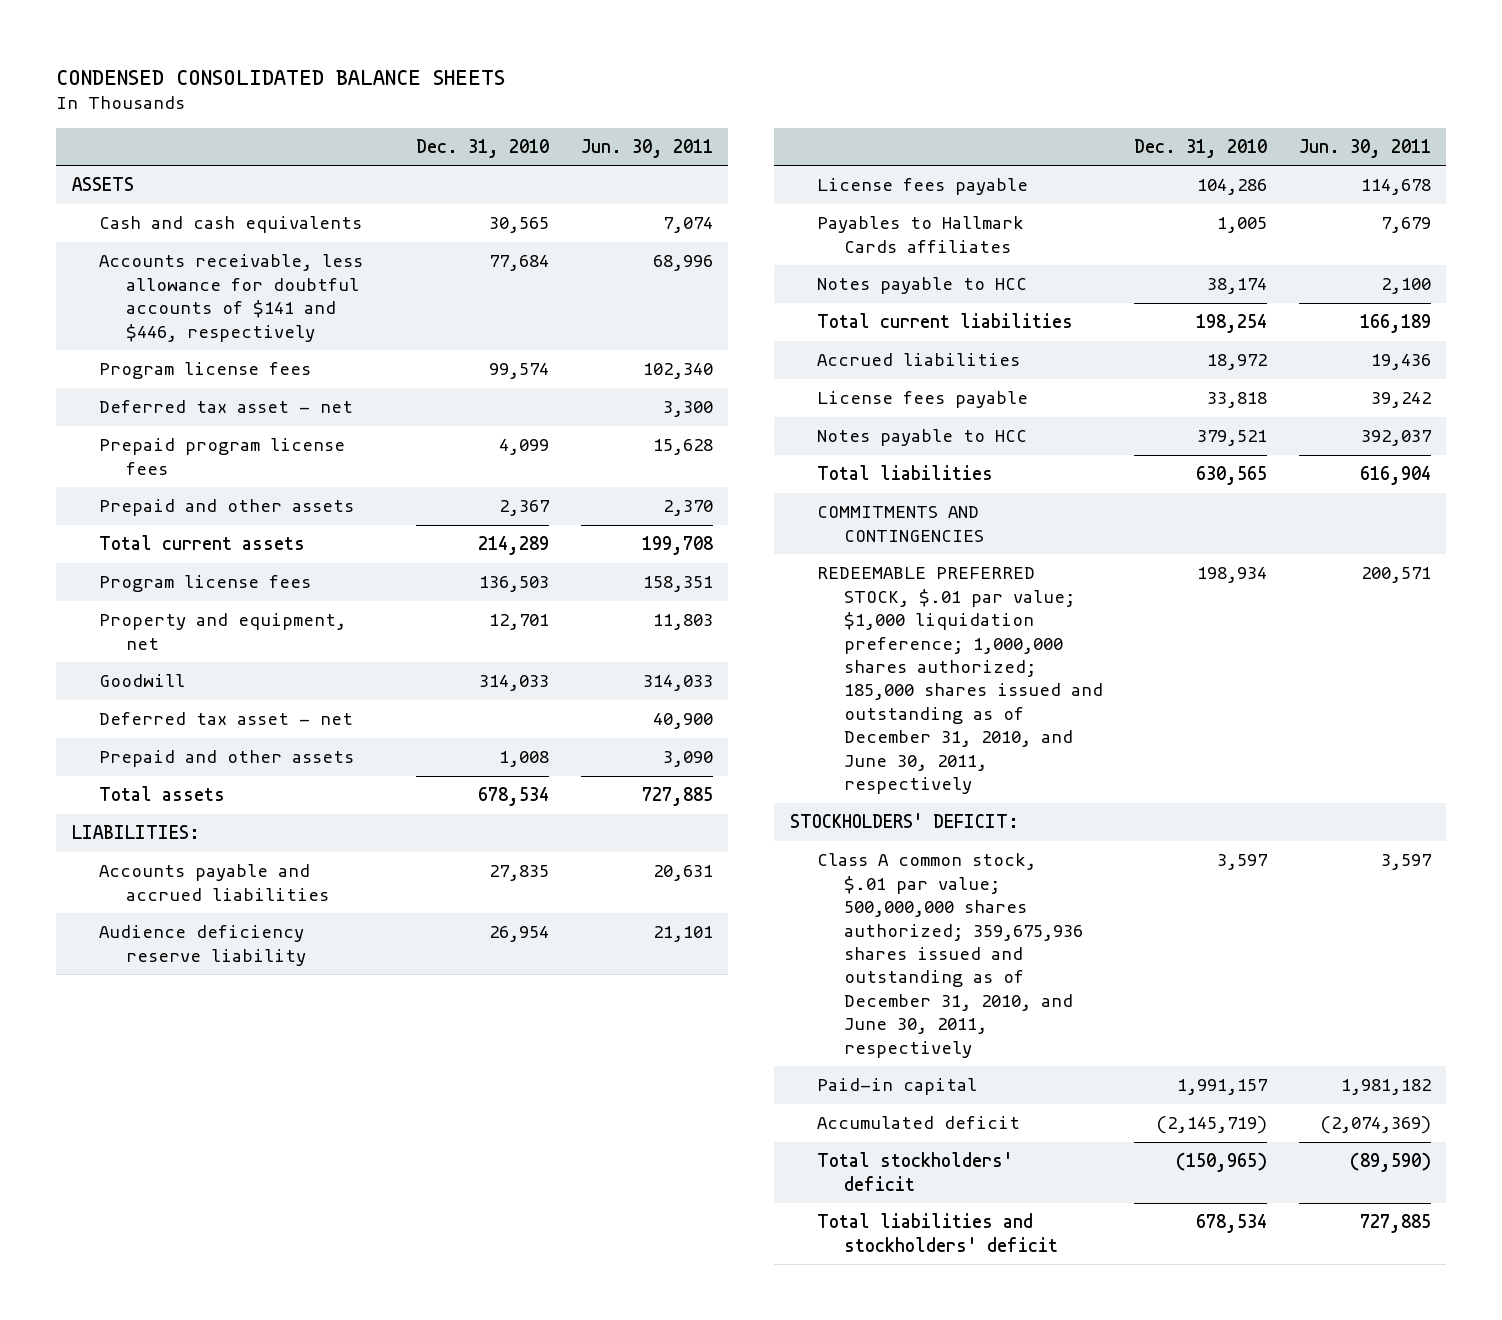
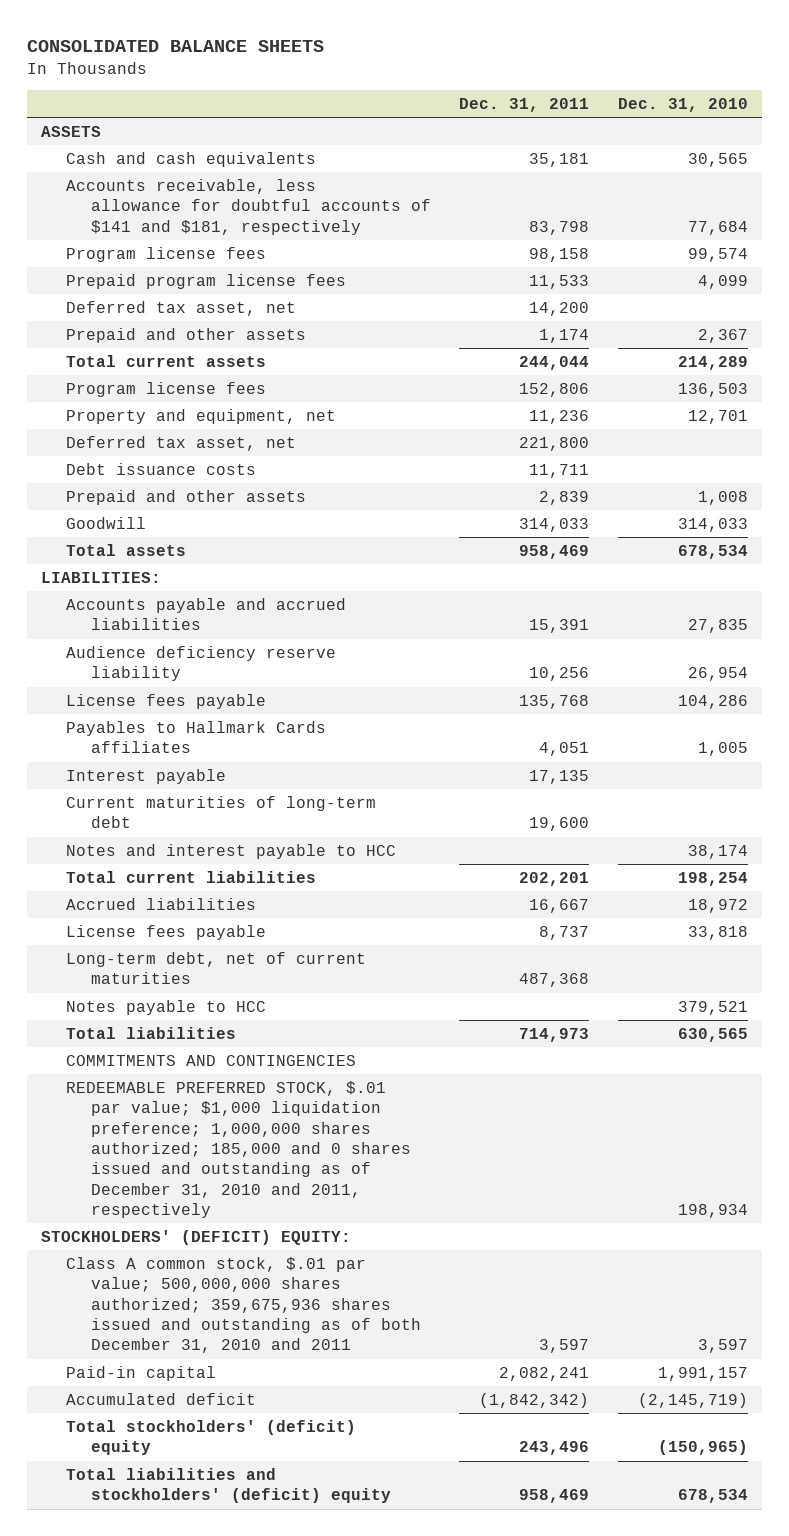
- CONDENSED CONSOLIDATED BALANCE SHEETS
+ CONSOLIDATED BALANCE SHEETS
- | Dec. 31, 2010 | Jun. 30, 2011
+ | Dec. 31, 2011 | Dec. 31, 2010
- Accounts receivable, less allowance for doubtful accounts of $141 and $446, respectively | 77,684 | 68,996
+ Accounts receivable, less allowance for doubtful accounts of $141 and $181, respectively | 83,798 | 77,684
- Deferred tax asset - net | | 3,300
+ Deferred tax asset, net | 14,200 |
- Deferred tax asset - net | | 40,900
+ Deferred tax asset, net | 221,800 |
+ Debt issuance costs | 11,711 |
moved down: Goodwill | 314,033 | 314,033
- Notes payable to HCC | 38,174 | 2,100
+ Interest payable | 17,135 |
+ Current maturities of long-term debt | 19,600 |
+ Notes and interest payable to HCC | | 38,174
+ Long-term debt, net of current maturities | 487,368 |
- REDEEMABLE PREFERRED STOCK, $.01 par value; $1,000 liquidation preference; 1,000,000 shares authorized; 185,000 shares issued and outstanding as of December 31, 2010, and June 30, 2011, respectively | 198,934 | 200,571
- STOCKHOLDERS' DEFICIT:
- Class A common stock, $.01 par value; 500,000,000 shares authorized; 359,675,936 shares issued and outstanding as of December 31, 2010, and June 30, 2011, respectively | 3,597 | 3,597
+ REDEEMABLE PREFERRED STOCK, $.01 par value; $1,000 liquidation preference; 1,000,000 shares authorized; 185,000 and 0 shares issued and outstanding as of December 31, 2010 and 2011, respectively | | 198,934
+ STOCKHOLDERS' (DEFICIT) EQUITY:
+ Class A common stock, $.01 par value; 500,000,000 shares authorized; 359,675,936 shares issued and outstanding as of both December 31, 2010 and 2011 | 3,597 | 3,597
- Total stockholders' deficit | (150,965) | (89,590)
- Total liabilities and stockholders' deficit | 678,534 | 727,885
+ Total stockholders' (deficit) equity | 243,496 | (150,965)
+ Total liabilities and stockholders' (deficit) equity | 958,469 | 678,534

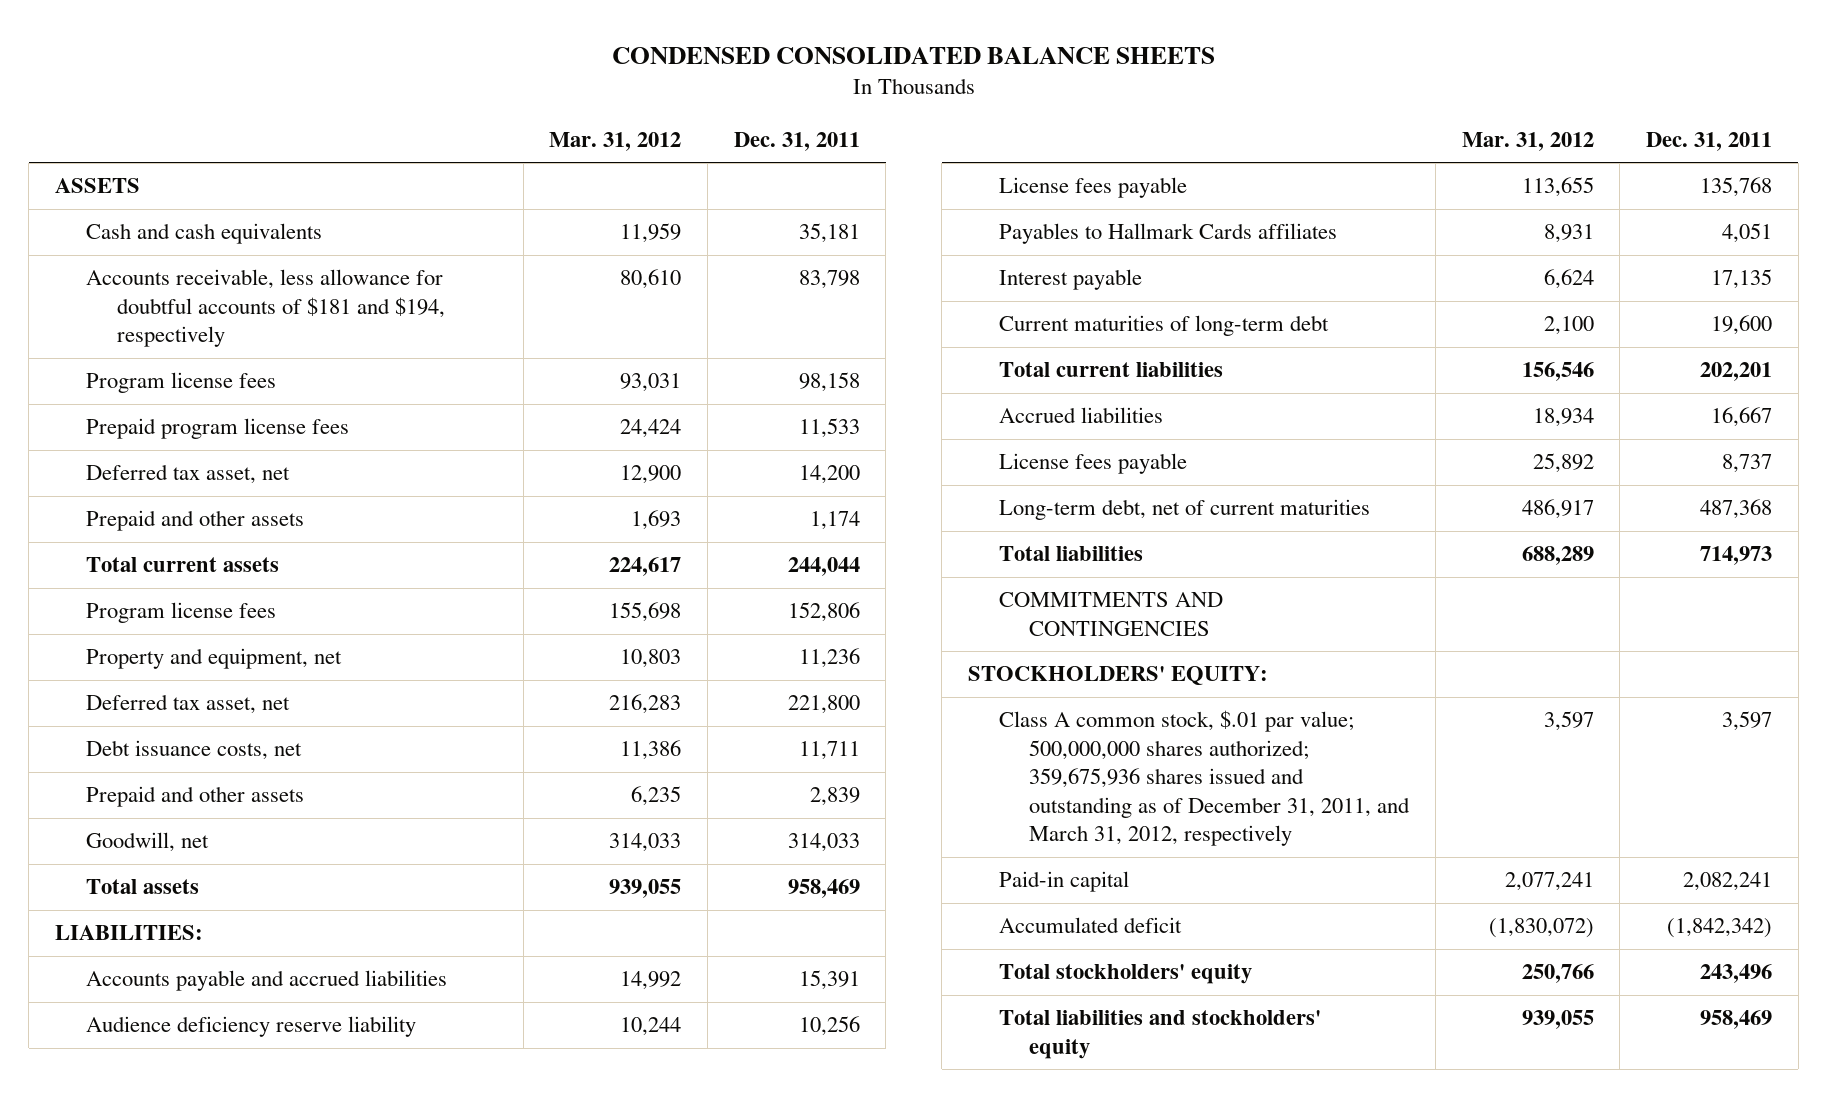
- CONSOLIDATED BALANCE SHEETS
+ CONDENSED CONSOLIDATED BALANCE SHEETS
- | Dec. 31, 2011 | Dec. 31, 2010
+ | Mar. 31, 2012 | Dec. 31, 2011
- Accounts receivable, less allowance for doubtful accounts of $141 and $181, respectively | 83,798 | 77,684
+ Accounts receivable, less allowance for doubtful accounts of $181 and $194, respectively | 80,610 | 83,798
- Debt issuance costs | 11,711 |
+ Debt issuance costs, net | 11,386 | 11,711
- Goodwill | 314,033 | 314,033
+ Goodwill, net | 314,033 | 314,033
- Notes and interest payable to HCC | | 38,174
- Notes payable to HCC | | 379,521
- REDEEMABLE PREFERRED STOCK, $.01 par value; $1,000 liquidation preference; 1,000,000 shares authorized; 185,000 and 0 shares issued and outstanding as of December 31, 2010 and 2011, respectively | | 198,934
- STOCKHOLDERS' (DEFICIT) EQUITY:
- Class A common stock, $.01 par value; 500,000,000 shares authorized; 359,675,936 shares issued and outstanding as of both December 31, 2010 and 2011 | 3,597 | 3,597
+ STOCKHOLDERS' EQUITY:
+ Class A common stock, $.01 par value; 500,000,000 shares authorized; 359,675,936 shares issued and outstanding as of December 31, 2011, and March 31, 2012, respectively | 3,597 | 3,597
- Total stockholders' (deficit) equity | 243,496 | (150,965)
- Total liabilities and stockholders' (deficit) equity | 958,469 | 678,534
+ Total stockholders' equity | 250,766 | 243,496
+ Total liabilities and stockholders' equity | 939,055 | 958,469

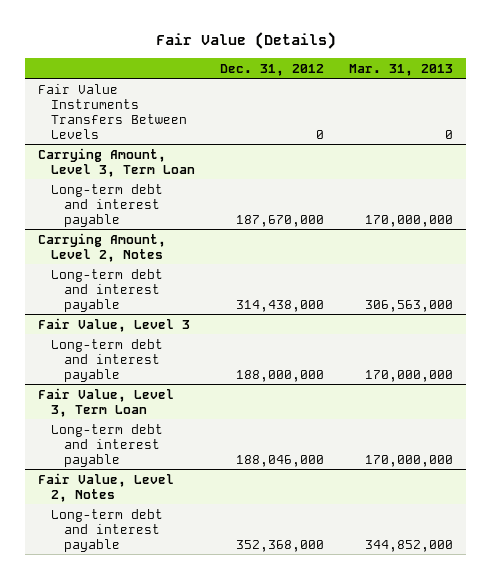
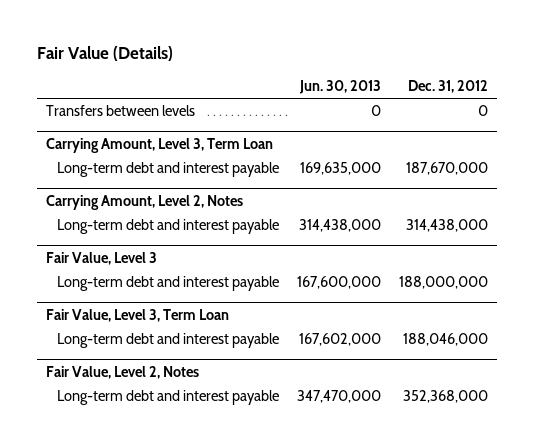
- | Dec. 31, 2012 | Mar. 31, 2013
+ | Jun. 30, 2013 | Dec. 31, 2012
- Fair Value Instruments Transfers Between Levels | 0 | 0
+ Transfers between levels | 0 | 0

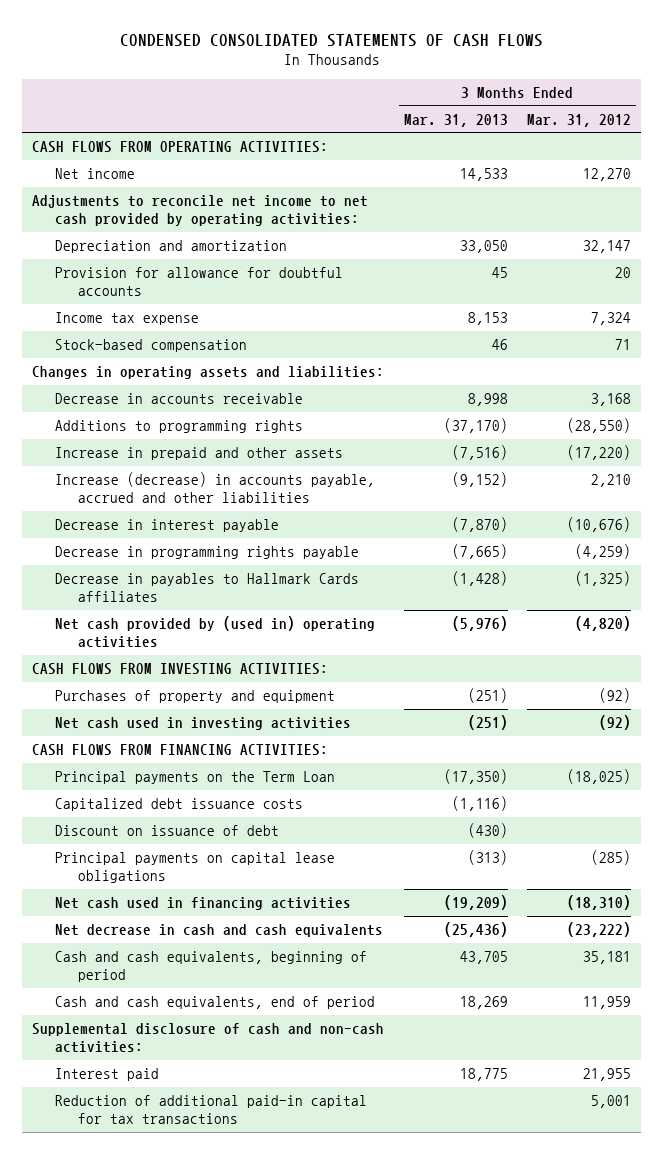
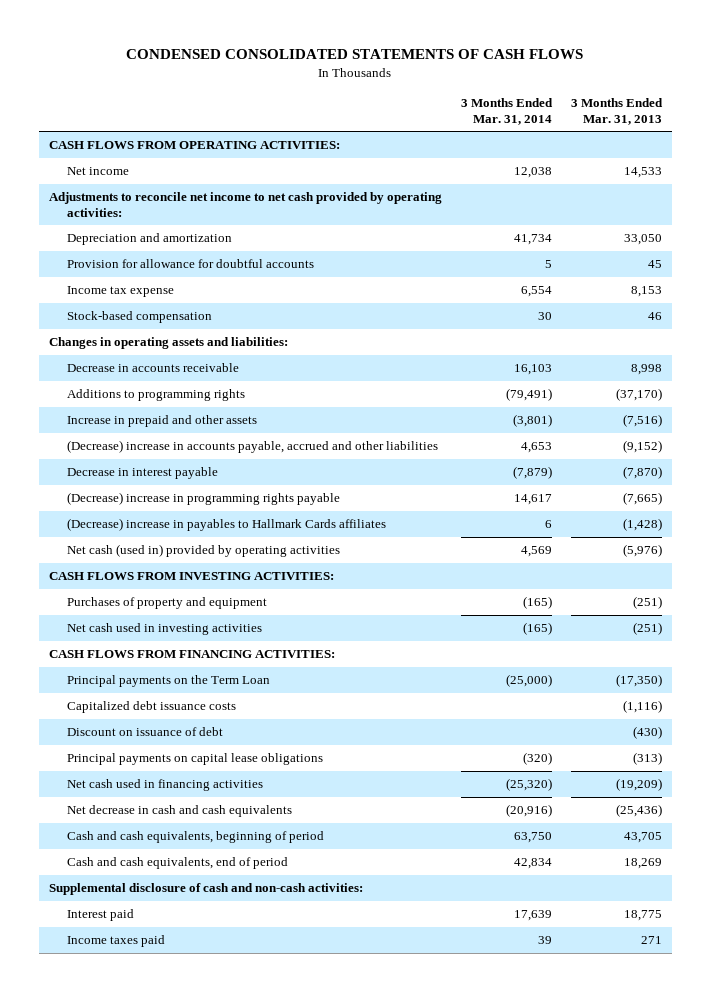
- | 3 Months Ended Mar. 31, 2013 | 3 Months Ended Mar. 31, 2012
+ | 3 Months Ended Mar. 31, 2014 | 3 Months Ended Mar. 31, 2013
- Increase (decrease) in accounts payable, accrued and other liabilities | (9,152) | 2,210
+ (Decrease) increase in accounts payable, accrued and other liabilities | 4,653 | (9,152)
- Decrease in programming rights payable | (7,665) | (4,259)
- Decrease in payables to Hallmark Cards affiliates | (1,428) | (1,325)
- Net cash provided by (used in) operating activities | (5,976) | (4,820)
+ (Decrease) increase in programming rights payable | 14,617 | (7,665)
+ (Decrease) increase in payables to Hallmark Cards affiliates | 6 | (1,428)
+ Net cash (used in) provided by operating activities | 4,569 | (5,976)
- Reduction of additional paid-in capital for tax transactions | | 5,001
+ Income taxes paid | 39 | 271

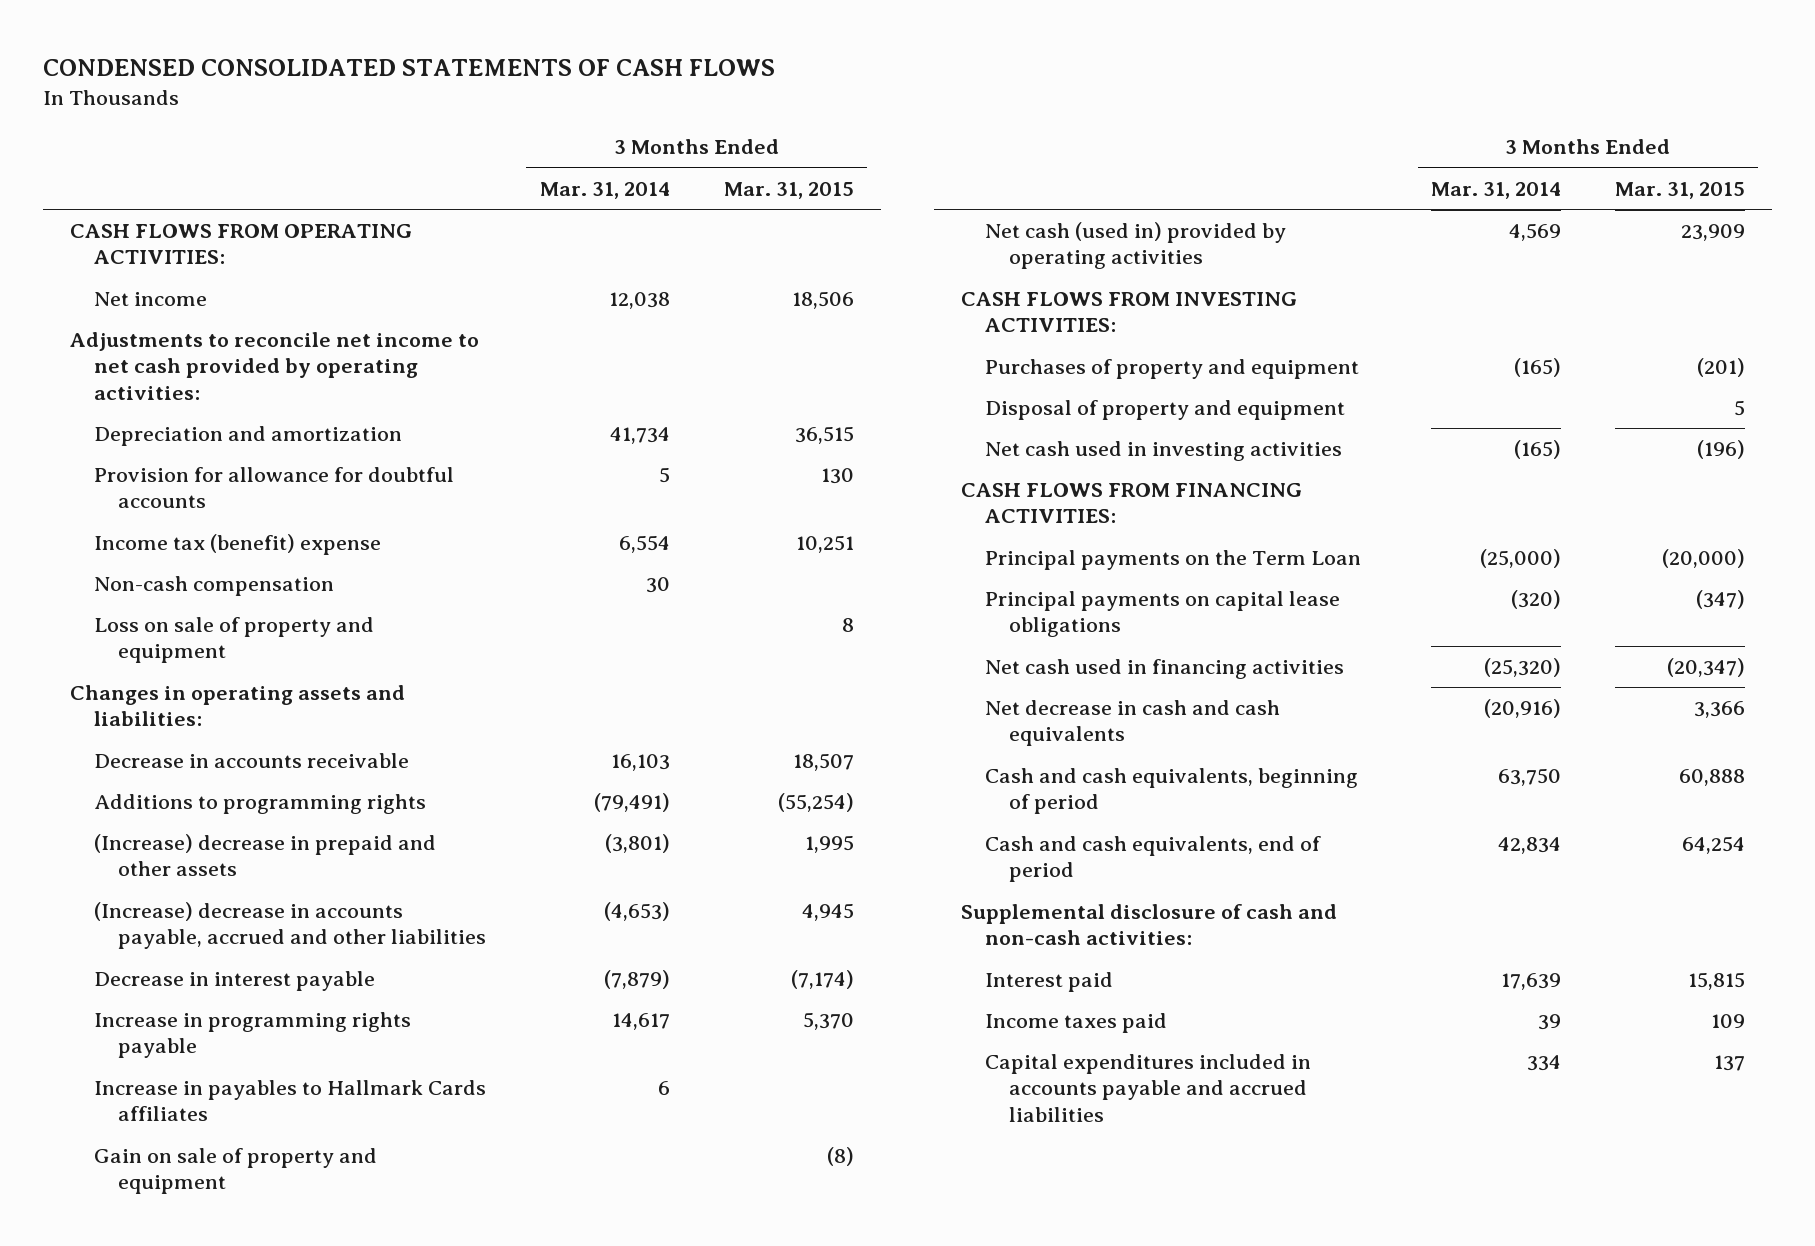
- | 3 Months Ended Mar. 31, 2014 | 3 Months Ended Mar. 31, 2013
+ | 3 Months Ended Mar. 31, 2014 | 3 Months Ended Mar. 31, 2015
- Income tax expense | 6,554 | 8,153
- Stock-based compensation | 30 | 46
+ Income tax (benefit) expense | 6,554 | 10,251
+ Non-cash compensation | 30 |
+ Loss on sale of property and equipment | | 8
- Increase in prepaid and other assets | (3,801) | (7,516)
- (Decrease) increase in accounts payable, accrued and other liabilities | 4,653 | (9,152)
+ (Increase) decrease in prepaid and other assets | (3,801) | 1,995
+ (Increase) decrease in accounts payable, accrued and other liabilities | (4,653) | 4,945
- (Decrease) increase in programming rights payable | 14,617 | (7,665)
- (Decrease) increase in payables to Hallmark Cards affiliates | 6 | (1,428)
+ Increase in programming rights payable | 14,617 | 5,370
+ Increase in payables to Hallmark Cards affiliates | 6 |
+ Gain on sale of property and equipment | | (8)
+ Disposal of property and equipment | | 5
- Capitalized debt issuance costs | | (1,116)
- Discount on issuance of debt | | (430)
+ Capital expenditures included in accounts payable and accrued liabilities | 334 | 137

